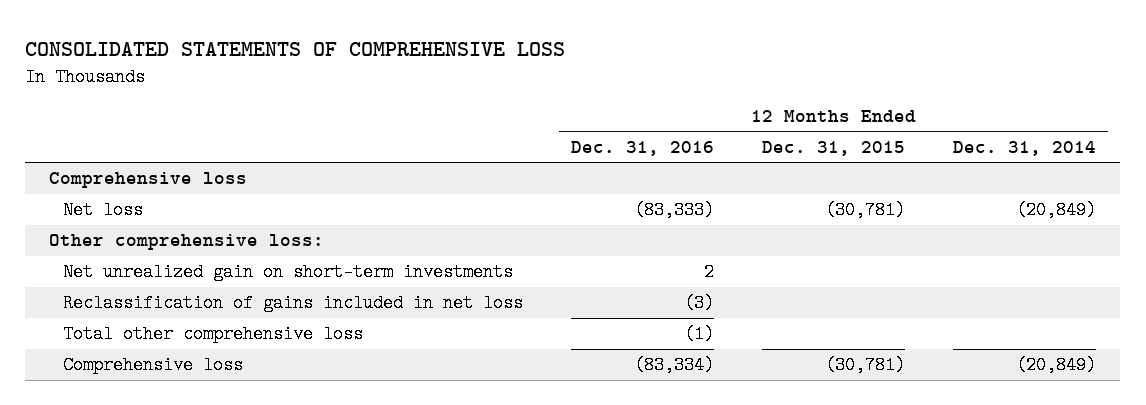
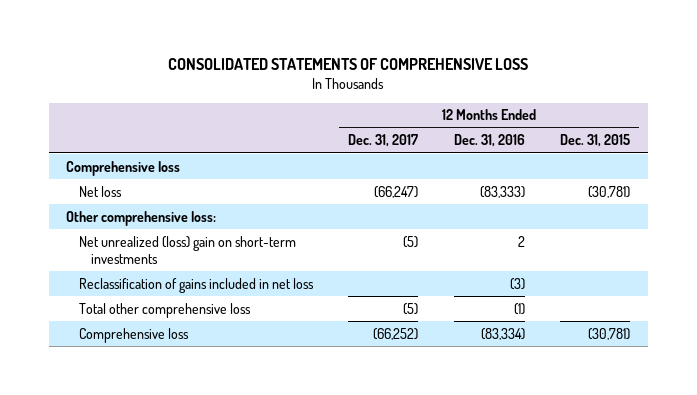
- | 12 Months Ended Dec. 31, 2016 | 12 Months Ended Dec. 31, 2015 | 12 Months Ended Dec. 31, 2014
+ | 12 Months Ended Dec. 31, 2017 | 12 Months Ended Dec. 31, 2016 | 12 Months Ended Dec. 31, 2015
- Net unrealized gain on short-term investments | 2 | |
+ Net unrealized (loss) gain on short-term investments | (5) | 2 |

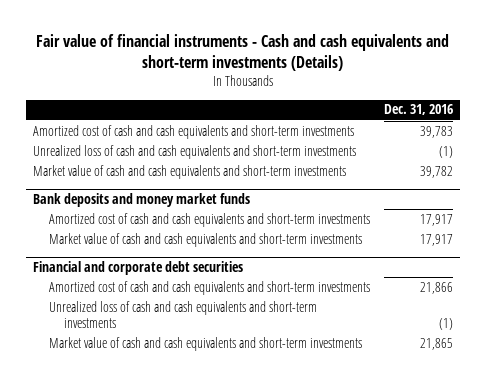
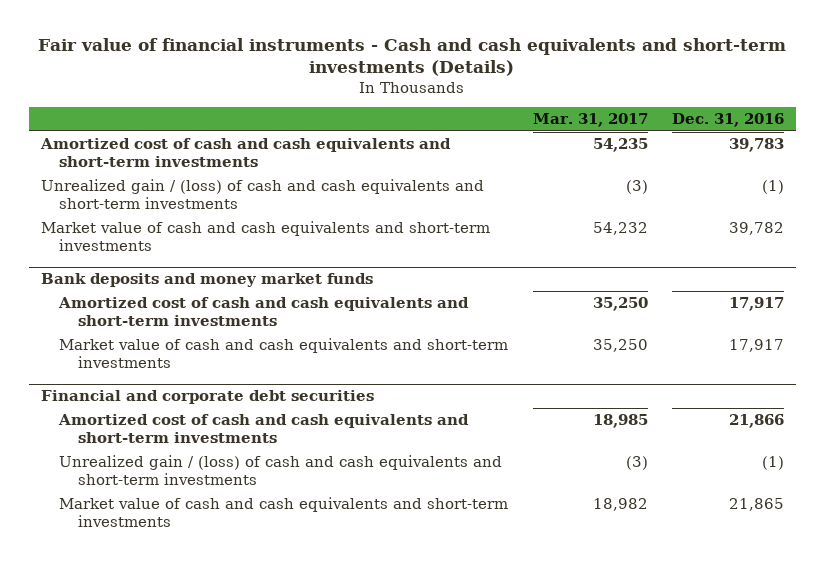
- | Dec. 31, 2016
+ | Mar. 31, 2017 | Dec. 31, 2016
- Unrealized loss of cash and cash equivalents and short-term investments | (1)
+ Unrealized gain / (loss) of cash and cash equivalents and short-term investments | (3) | (1)
@ Financial and corporate debt securities
- Unrealized loss of cash and cash equivalents and short-term investments | (1)
+ Unrealized gain / (loss) of cash and cash equivalents and short-term investments | (3) | (1)

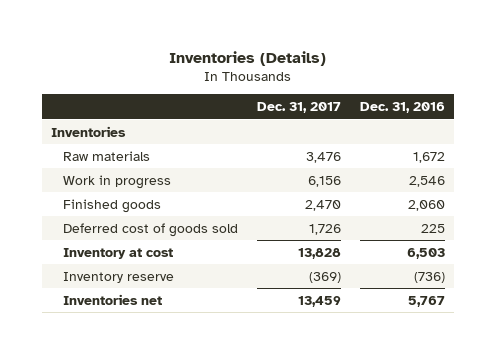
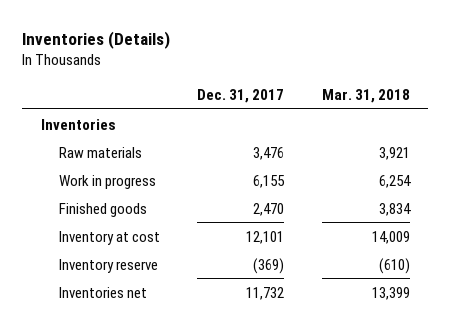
- | Dec. 31, 2017 | Dec. 31, 2016
+ | Dec. 31, 2017 | Mar. 31, 2018
- Work in progress | 6,156 | 2,546
+ Work in progress | 6,155 | 6,254
- Deferred cost of goods sold | 1,726 | 225
- Inventory at cost | 13,828 | 6,503
+ Inventory at cost | 12,101 | 14,009
- Inventories net | 13,459 | 5,767
+ Inventories net | 11,732 | 13,399

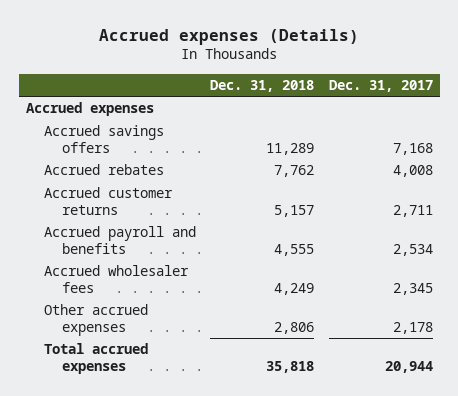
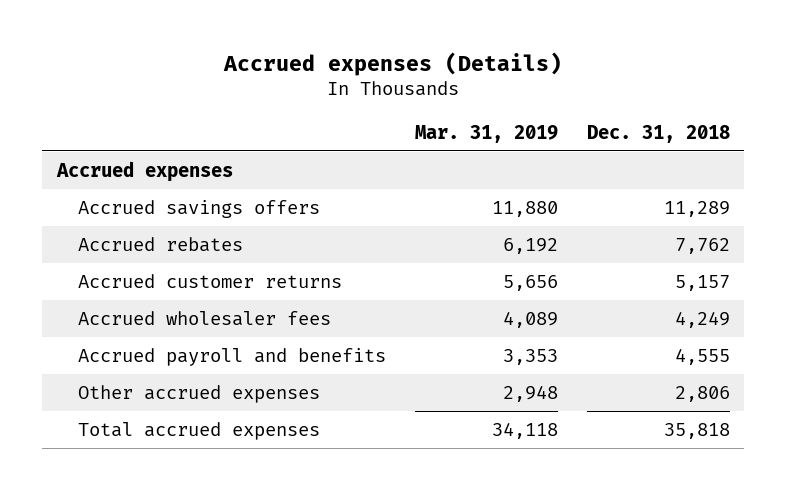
- | Dec. 31, 2018 | Dec. 31, 2017
+ | Mar. 31, 2019 | Dec. 31, 2018
moved down: Accrued payroll and benefits | 3,353 | 4,555

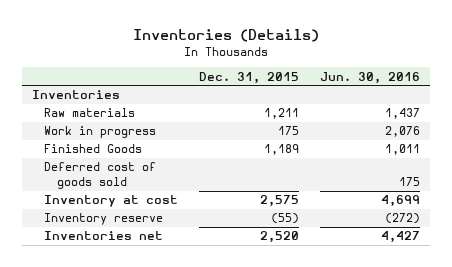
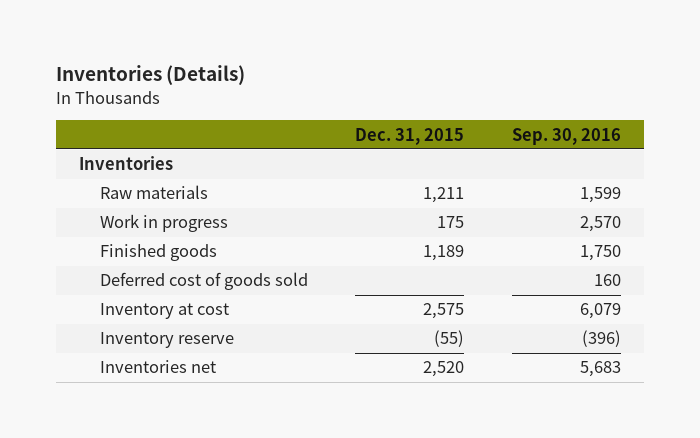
- | Dec. 31, 2015 | Jun. 30, 2016
+ | Dec. 31, 2015 | Sep. 30, 2016
- Finished Goods | 1,189 | 1,011
+ Finished goods | 1,189 | 1,750

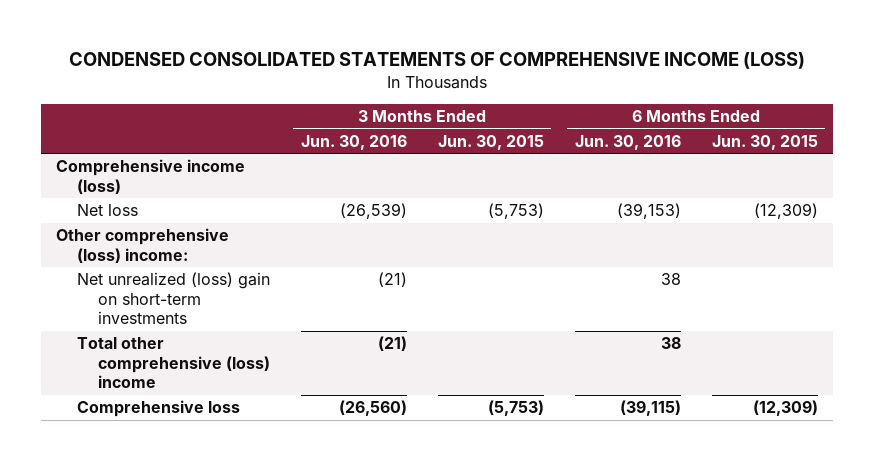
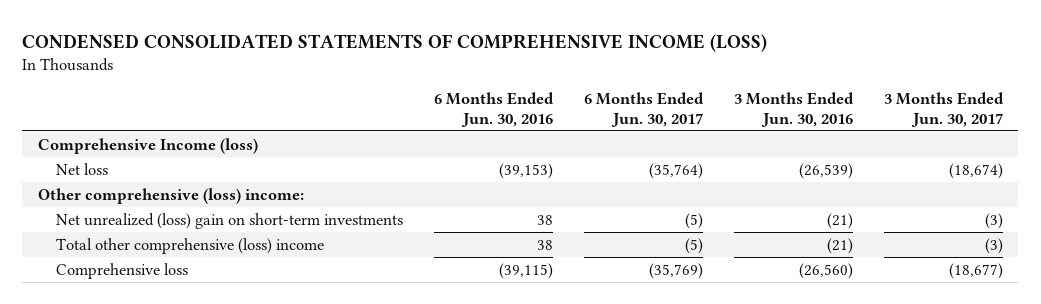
- | 3 Months Ended Jun. 30, 2016 | 3 Months Ended Jun. 30, 2015 | 6 Months Ended Jun. 30, 2016 | 6 Months Ended Jun. 30, 2015
+ | 6 Months Ended Jun. 30, 2016 | 6 Months Ended Jun. 30, 2017 | 3 Months Ended Jun. 30, 2016 | 3 Months Ended Jun. 30, 2017
- Comprehensive income (loss)
+ Comprehensive Income (loss)

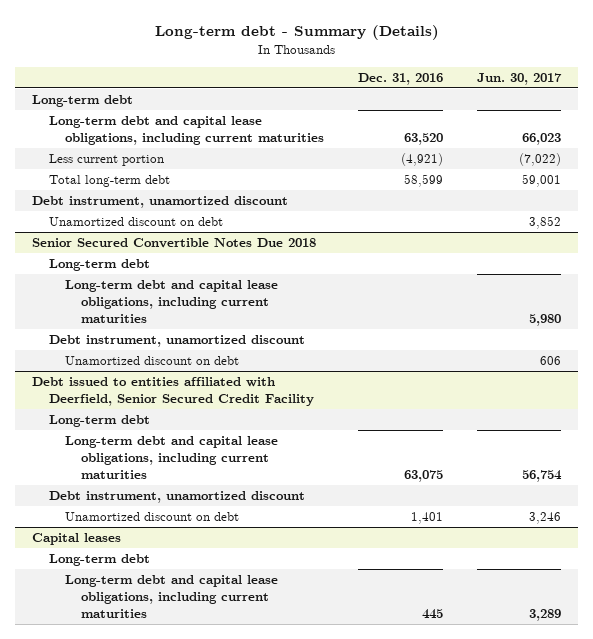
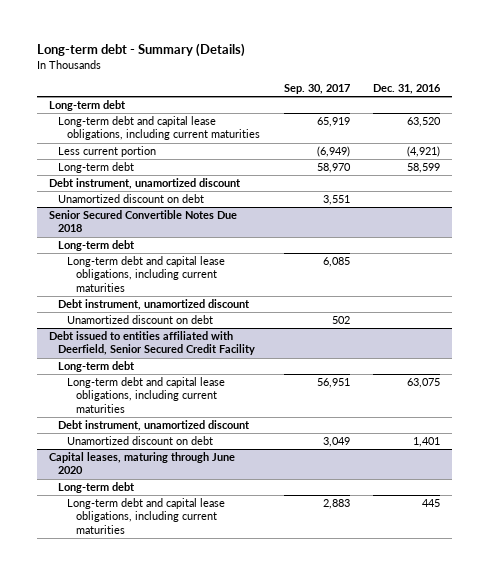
- | Dec. 31, 2016 | Jun. 30, 2017
+ | Sep. 30, 2017 | Dec. 31, 2016
- Total long-term debt | 58,599 | 59,001
+ Long-term debt | 58,970 | 58,599
- Capital leases
+ Capital leases, maturing through June 2020

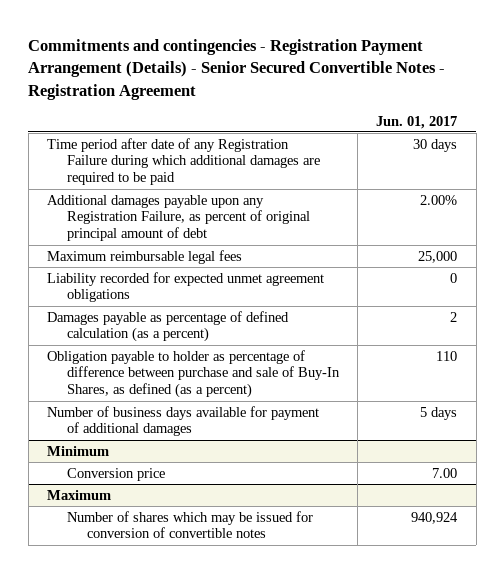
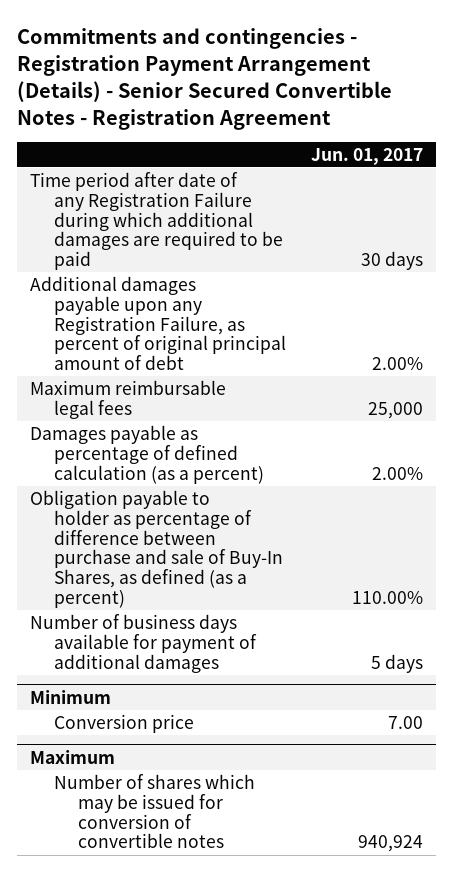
- Liability recorded for expected unmet agreement obligations | 0
- Damages payable as percentage of defined calculation (as a percent) | 2
- Obligation payable to holder as percentage of difference between purchase and sale of Buy-In Shares, as defined (as a percent) | 110
+ Damages payable as percentage of defined calculation (as a percent) | 2.00%
+ Obligation payable to holder as percentage of difference between purchase and sale of Buy-In Shares, as defined (as a percent) | 110.00%

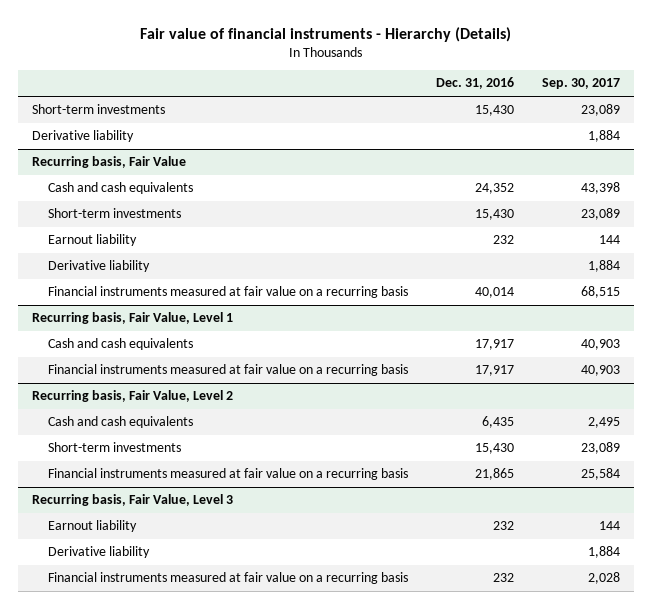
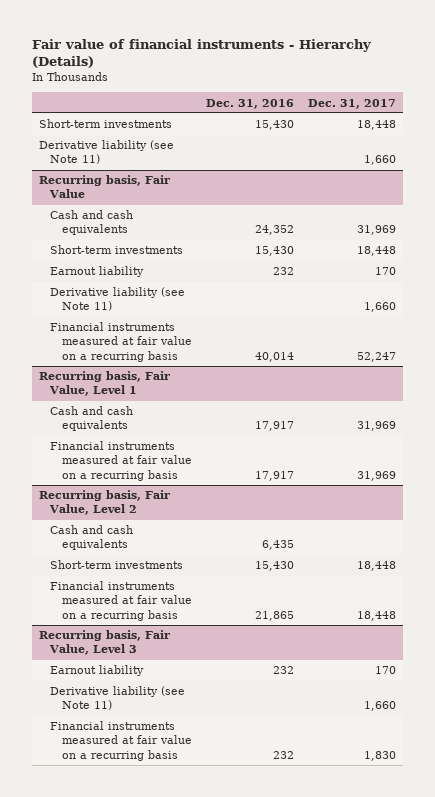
- | Dec. 31, 2016 | Sep. 30, 2017
+ | Dec. 31, 2016 | Dec. 31, 2017
- Derivative liability | | 1,884
+ Derivative liability (see Note 11) | | 1,660
@ Recurring basis, Fair Value
- Derivative liability | | 1,884
+ Derivative liability (see Note 11) | | 1,660
@ Recurring basis, Fair Value, Level 3
- Derivative liability | | 1,884
+ Derivative liability (see Note 11) | | 1,660

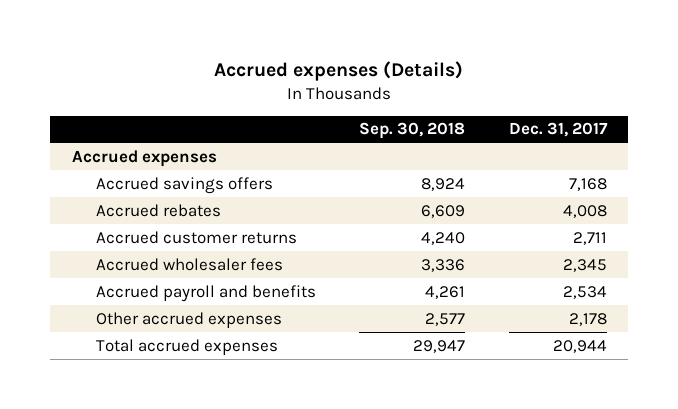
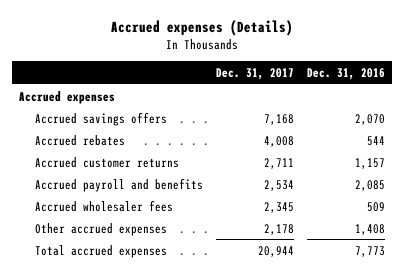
- | Sep. 30, 2018 | Dec. 31, 2017
+ | Dec. 31, 2017 | Dec. 31, 2016
moved down: Accrued wholesaler fees | 2,345 | 509

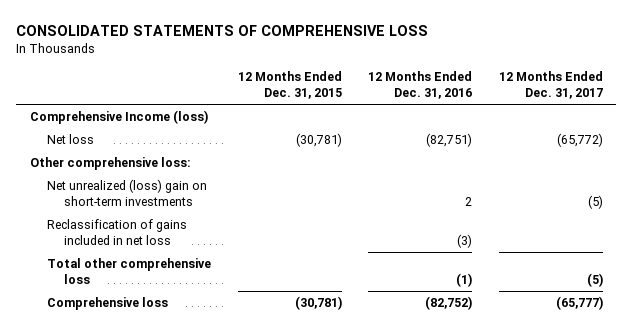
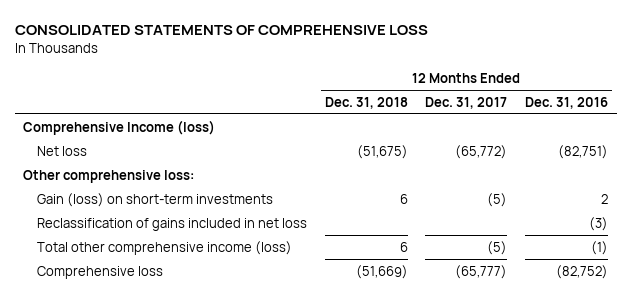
- | 12 Months Ended Dec. 31, 2015 | 12 Months Ended Dec. 31, 2016 | 12 Months Ended Dec. 31, 2017
+ | 12 Months Ended Dec. 31, 2018 | 12 Months Ended Dec. 31, 2017 | 12 Months Ended Dec. 31, 2016
- Net unrealized (loss) gain on short-term investments | | 2 | (5)
+ Gain (loss) on short-term investments | 6 | (5) | 2
- Total other comprehensive loss | | (1) | (5)
+ Total other comprehensive income (loss) | 6 | (5) | (1)

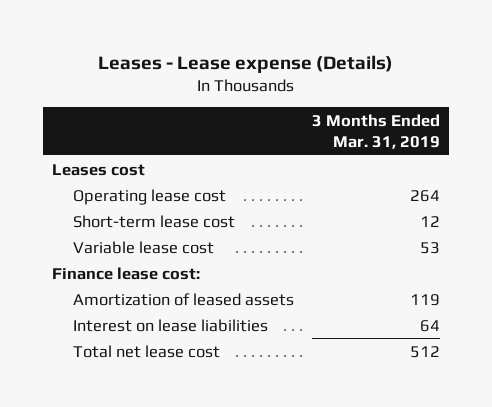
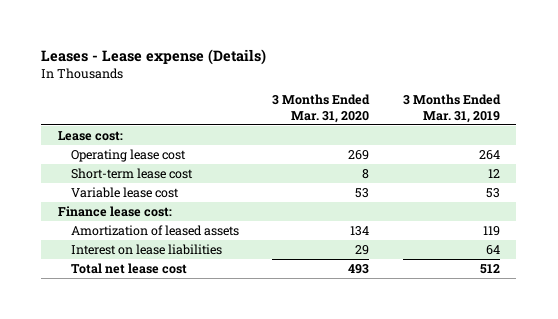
- | 3 Months Ended Mar. 31, 2019
+ | 3 Months Ended Mar. 31, 2020 | 3 Months Ended Mar. 31, 2019
- Leases cost
+ Lease cost:

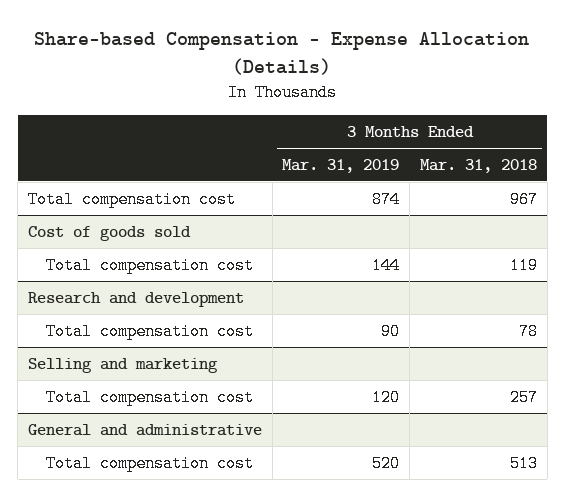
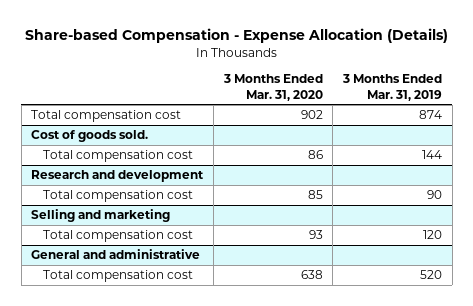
- | 3 Months Ended Mar. 31, 2019 | 3 Months Ended Mar. 31, 2018
+ | 3 Months Ended Mar. 31, 2020 | 3 Months Ended Mar. 31, 2019
- Cost of goods sold
+ Cost of goods sold.

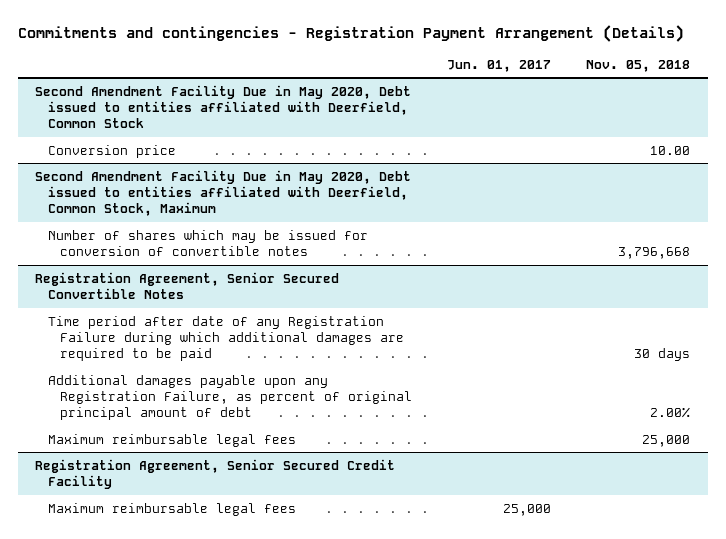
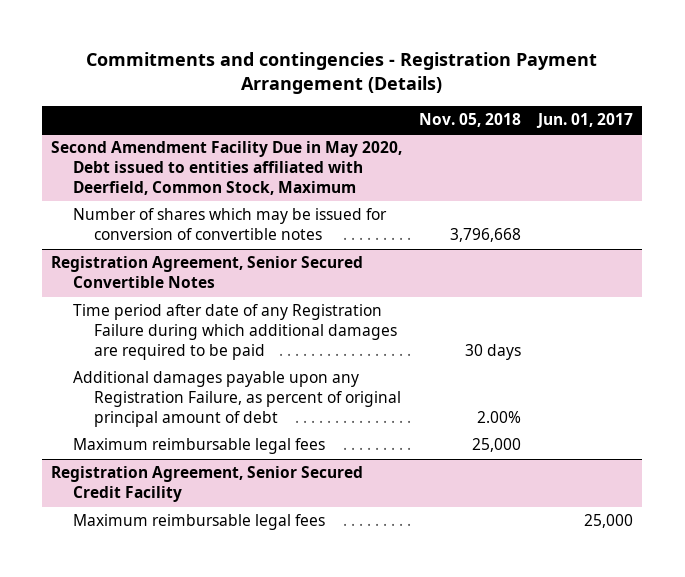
- | Jun. 01, 2017 | Nov. 05, 2018
+ | Nov. 05, 2018 | Jun. 01, 2017
- Second Amendment Facility Due in May 2020, Debt issued to entities affiliated with Deerfield, Common Stock
- Conversion price | | 10.00

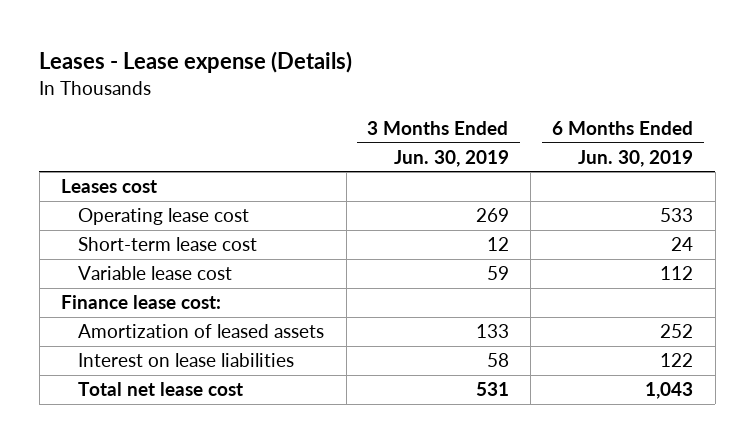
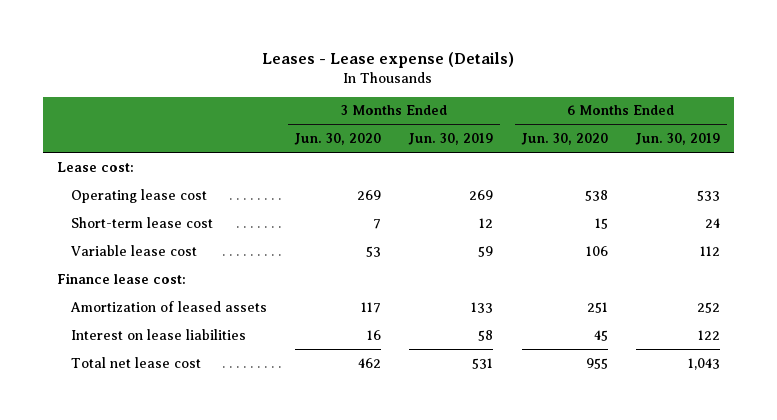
- | 3 Months Ended Jun. 30, 2019 | 6 Months Ended Jun. 30, 2019
+ | 3 Months Ended Jun. 30, 2020 | 3 Months Ended Jun. 30, 2019 | 6 Months Ended Jun. 30, 2020 | 6 Months Ended Jun. 30, 2019
- Leases cost
+ Lease cost:

